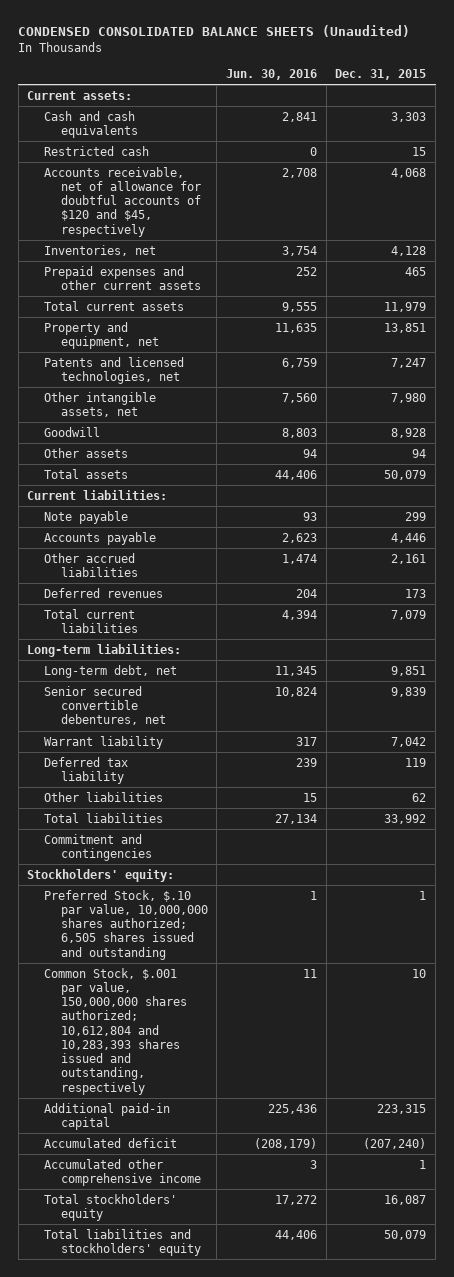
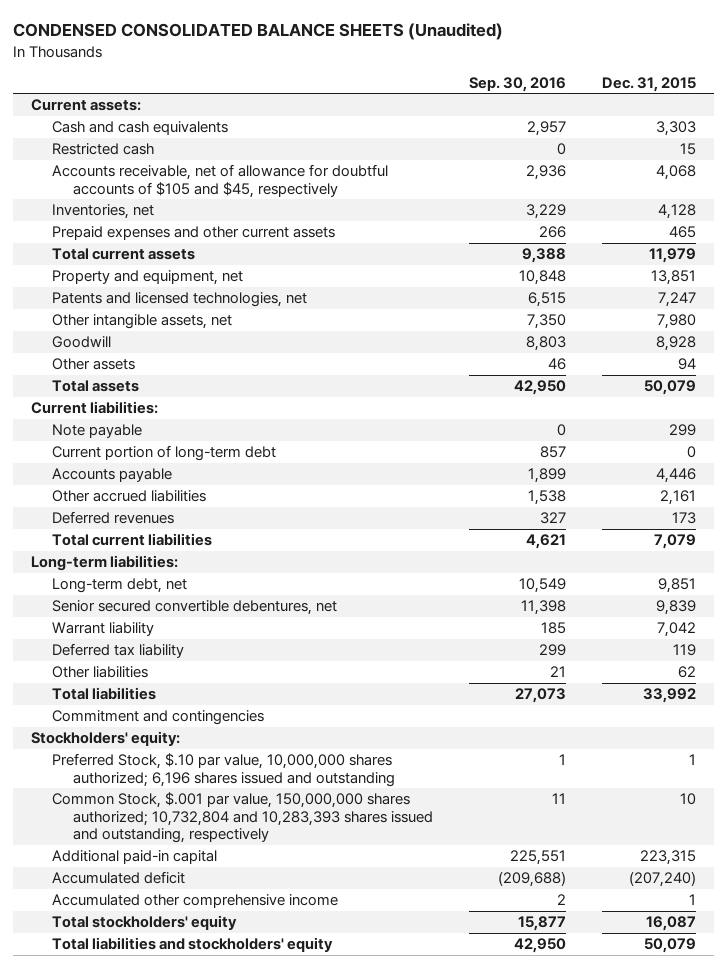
- | Jun. 30, 2016 | Dec. 31, 2015
+ | Sep. 30, 2016 | Dec. 31, 2015
- Accounts receivable, net of allowance for doubtful accounts of $120 and $45, respectively | 2,708 | 4,068
+ Accounts receivable, net of allowance for doubtful accounts of $105 and $45, respectively | 2,936 | 4,068
+ Current portion of long-term debt | 857 | 0
- Preferred Stock, $.10 par value, 10,000,000 shares authorized; 6,505 shares issued and outstanding | 1 | 1
- Common Stock, $.001 par value, 150,000,000 shares authorized; 10,612,804 and 10,283,393 shares issued and outstanding, respectively | 11 | 10
+ Preferred Stock, $.10 par value, 10,000,000 shares authorized; 6,196 shares issued and outstanding | 1 | 1
+ Common Stock, $.001 par value, 150,000,000 shares authorized; 10,732,804 and 10,283,393 shares issued and outstanding, respectively | 11 | 10

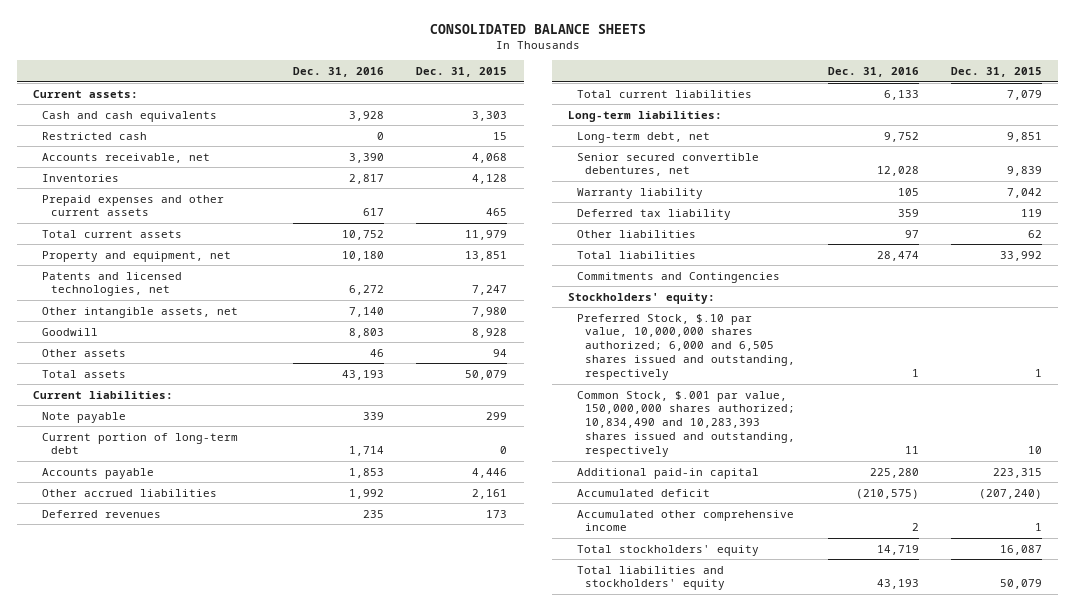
- CONDENSED CONSOLIDATED BALANCE SHEETS (Unaudited)
+ CONSOLIDATED BALANCE SHEETS
- | Sep. 30, 2016 | Dec. 31, 2015
+ | Dec. 31, 2016 | Dec. 31, 2015
- Accounts receivable, net of allowance for doubtful accounts of $105 and $45, respectively | 2,936 | 4,068
- Inventories, net | 3,229 | 4,128
+ Accounts receivable, net | 3,390 | 4,068
+ Inventories | 2,817 | 4,128
- Warrant liability | 185 | 7,042
+ Warranty liability | 105 | 7,042
- Commitment and contingencies
+ Commitments and Contingencies
- Preferred Stock, $.10 par value, 10,000,000 shares authorized; 6,196 shares issued and outstanding | 1 | 1
- Common Stock, $.001 par value, 150,000,000 shares authorized; 10,732,804 and 10,283,393 shares issued and outstanding, respectively | 11 | 10
+ Preferred Stock, $.10 par value, 10,000,000 shares authorized; 6,000 and 6,505 shares issued and outstanding, respectively | 1 | 1
+ Common Stock, $.001 par value, 150,000,000 shares authorized; 10,834,490 and 10,283,393 shares issued and outstanding, respectively | 11 | 10

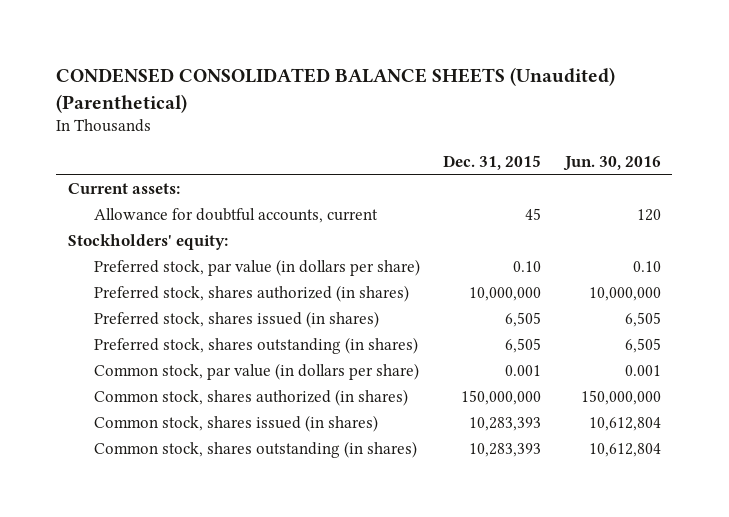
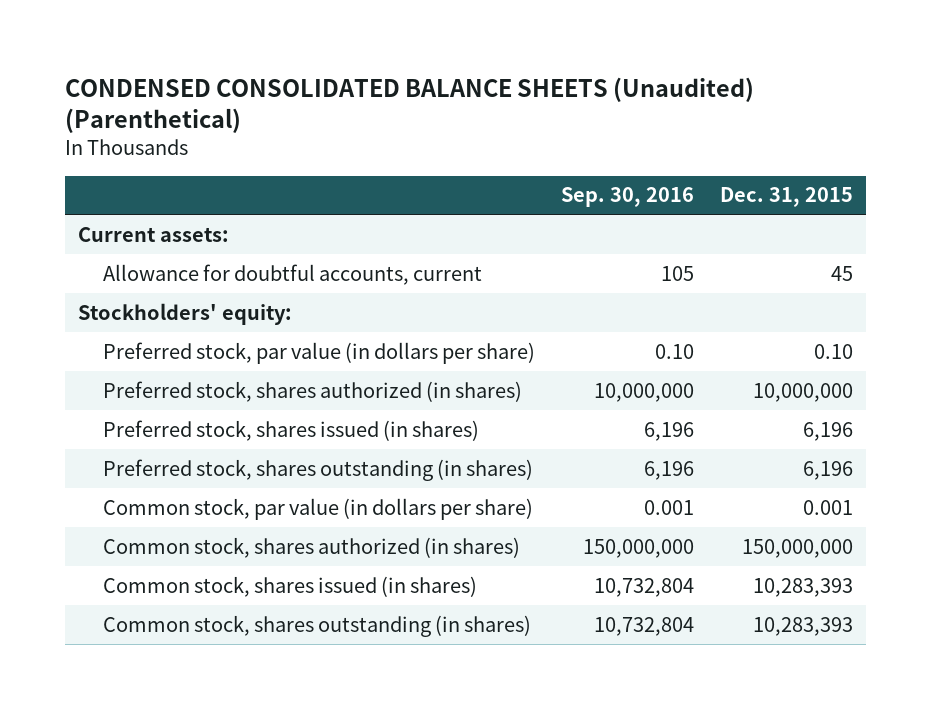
- | Dec. 31, 2015 | Jun. 30, 2016
+ | Sep. 30, 2016 | Dec. 31, 2015
- Preferred stock, shares issued (in shares) | 6,505 | 6,505
- Preferred stock, shares outstanding (in shares) | 6,505 | 6,505
+ Preferred stock, shares issued (in shares) | 6,196 | 6,196
+ Preferred stock, shares outstanding (in shares) | 6,196 | 6,196

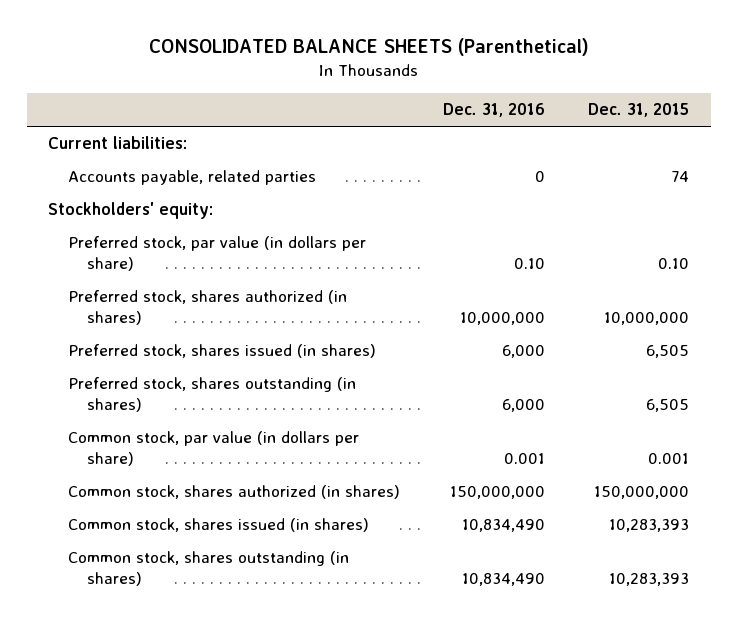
- CONDENSED CONSOLIDATED BALANCE SHEETS (Unaudited) (Parenthetical)
+ CONSOLIDATED BALANCE SHEETS (Parenthetical)
- | Sep. 30, 2016 | Dec. 31, 2015
+ | Dec. 31, 2016 | Dec. 31, 2015
- Current assets:
- Allowance for doubtful accounts, current | 105 | 45
+ Current liabilities:
+ Accounts payable, related parties | 0 | 74
- Preferred stock, shares issued (in shares) | 6,196 | 6,196
- Preferred stock, shares outstanding (in shares) | 6,196 | 6,196
+ Preferred stock, shares issued (in shares) | 6,000 | 6,505
+ Preferred stock, shares outstanding (in shares) | 6,000 | 6,505

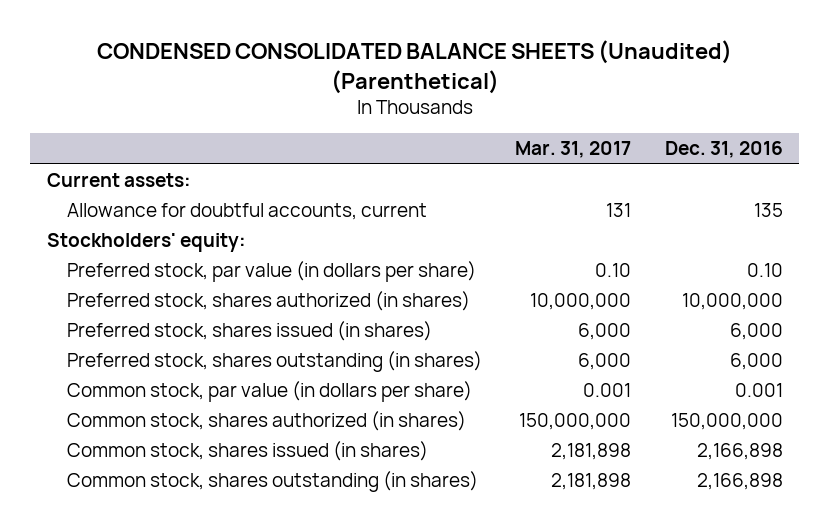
- CONSOLIDATED BALANCE SHEETS (Parenthetical)
+ CONDENSED CONSOLIDATED BALANCE SHEETS (Unaudited) (Parenthetical)
- | Dec. 31, 2016 | Dec. 31, 2015
+ | Mar. 31, 2017 | Dec. 31, 2016
- Current liabilities:
- Accounts payable, related parties | 0 | 74
+ Current assets:
+ Allowance for doubtful accounts, current | 131 | 135
- Common stock, shares issued (in shares) | 10,834,490 | 10,283,393
- Common stock, shares outstanding (in shares) | 10,834,490 | 10,283,393
+ Common stock, shares issued (in shares) | 2,181,898 | 2,166,898
+ Common stock, shares outstanding (in shares) | 2,181,898 | 2,166,898

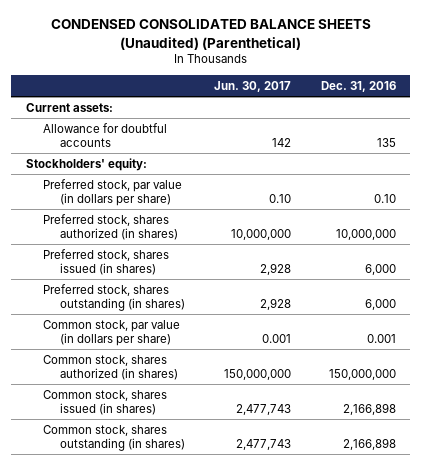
- | Mar. 31, 2017 | Dec. 31, 2016
+ | Jun. 30, 2017 | Dec. 31, 2016
- Allowance for doubtful accounts, current | 131 | 135
+ Allowance for doubtful accounts | 142 | 135

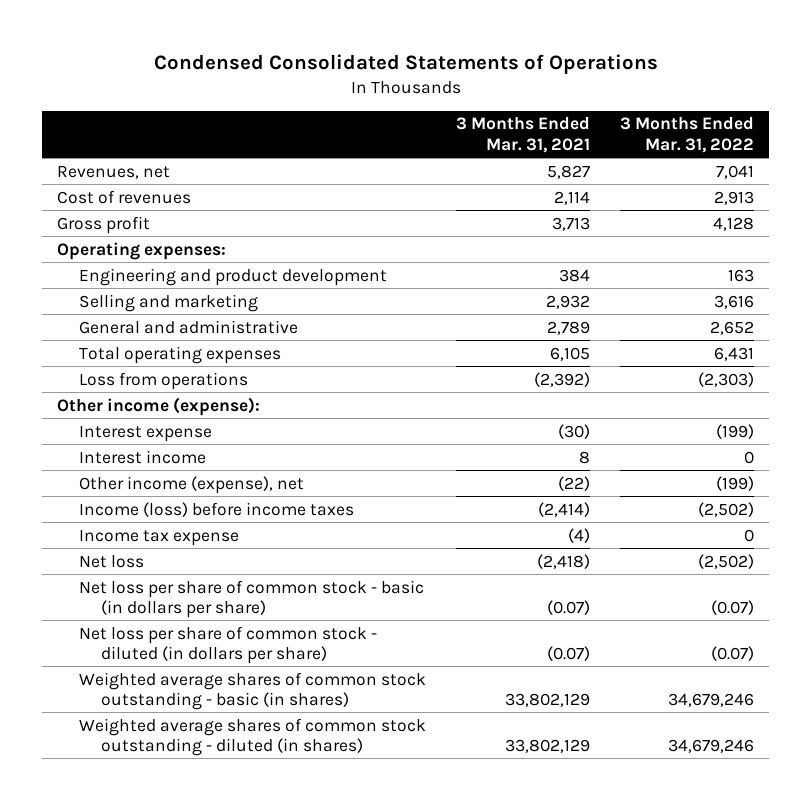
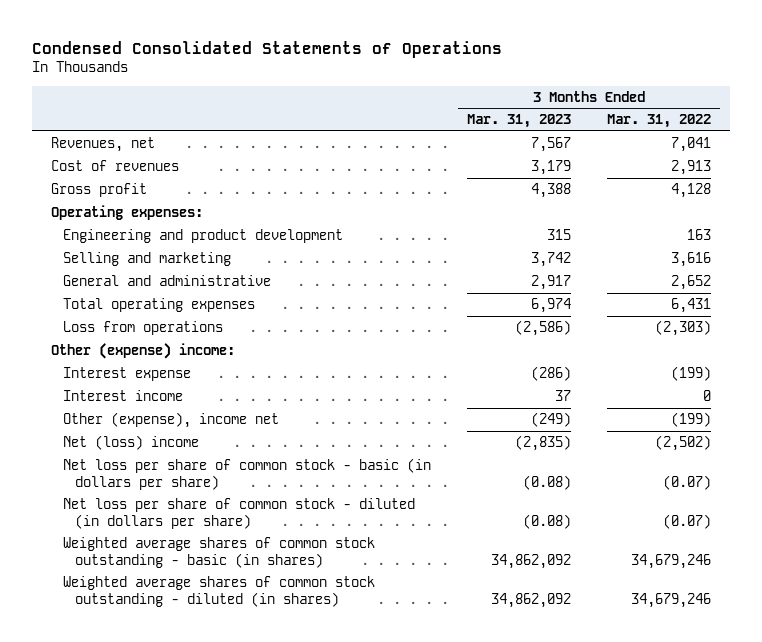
- | 3 Months Ended Mar. 31, 2021 | 3 Months Ended Mar. 31, 2022
+ | 3 Months Ended Mar. 31, 2023 | 3 Months Ended Mar. 31, 2022
- Other income (expense):
+ Other (expense) income:
- Other income (expense), net | (22) | (199)
- Income (loss) before income taxes | (2,414) | (2,502)
- Income tax expense | (4) | 0
- Net loss | (2,418) | (2,502)
+ Other (expense), income net | (249) | (199)
+ Net (loss) income | (2,835) | (2,502)

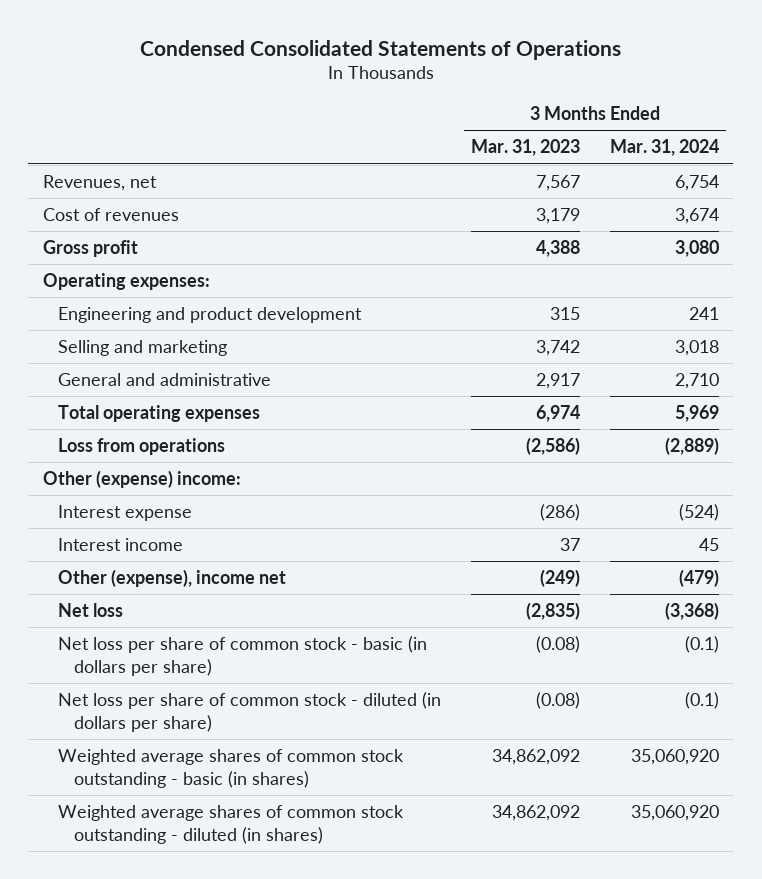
- | 3 Months Ended Mar. 31, 2023 | 3 Months Ended Mar. 31, 2022
+ | 3 Months Ended Mar. 31, 2023 | 3 Months Ended Mar. 31, 2024
- Net (loss) income | (2,835) | (2,502)
+ Net loss | (2,835) | (3,368)

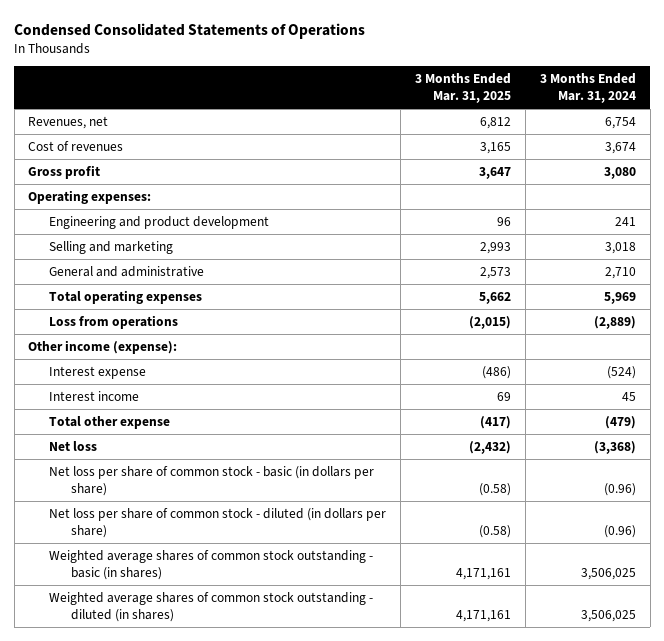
- | 3 Months Ended Mar. 31, 2023 | 3 Months Ended Mar. 31, 2024
+ | 3 Months Ended Mar. 31, 2025 | 3 Months Ended Mar. 31, 2024
- Other (expense) income:
+ Other income (expense):
- Other (expense), income net | (249) | (479)
+ Total other expense | (417) | (479)
- Net loss per share of common stock - basic (in dollars per share) | (0.08) | (0.1)
- Net loss per share of common stock - diluted (in dollars per share) | (0.08) | (0.1)
- Weighted average shares of common stock outstanding - basic (in shares) | 34,862,092 | 35,060,920
- Weighted average shares of common stock outstanding - diluted (in shares) | 34,862,092 | 35,060,920
+ Net loss per share of common stock - basic (in dollars per share) | (0.58) | (0.96)
+ Net loss per share of common stock - diluted (in dollars per share) | (0.58) | (0.96)
+ Weighted average shares of common stock outstanding - basic (in shares) | 4,171,161 | 3,506,025
+ Weighted average shares of common stock outstanding - diluted (in shares) | 4,171,161 | 3,506,025

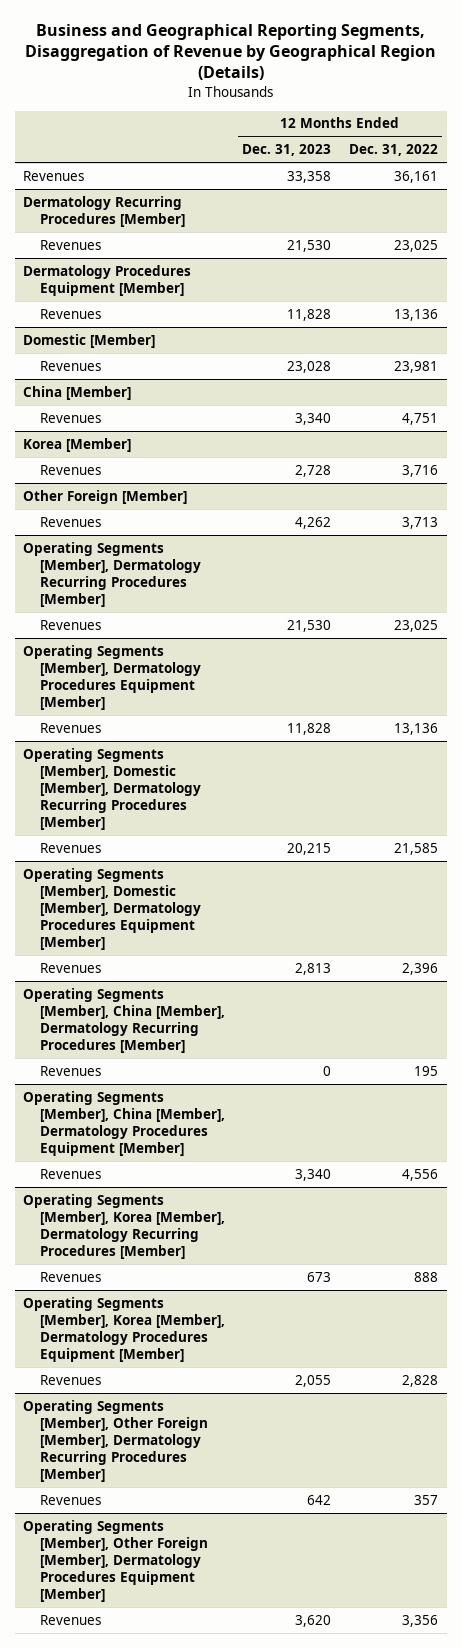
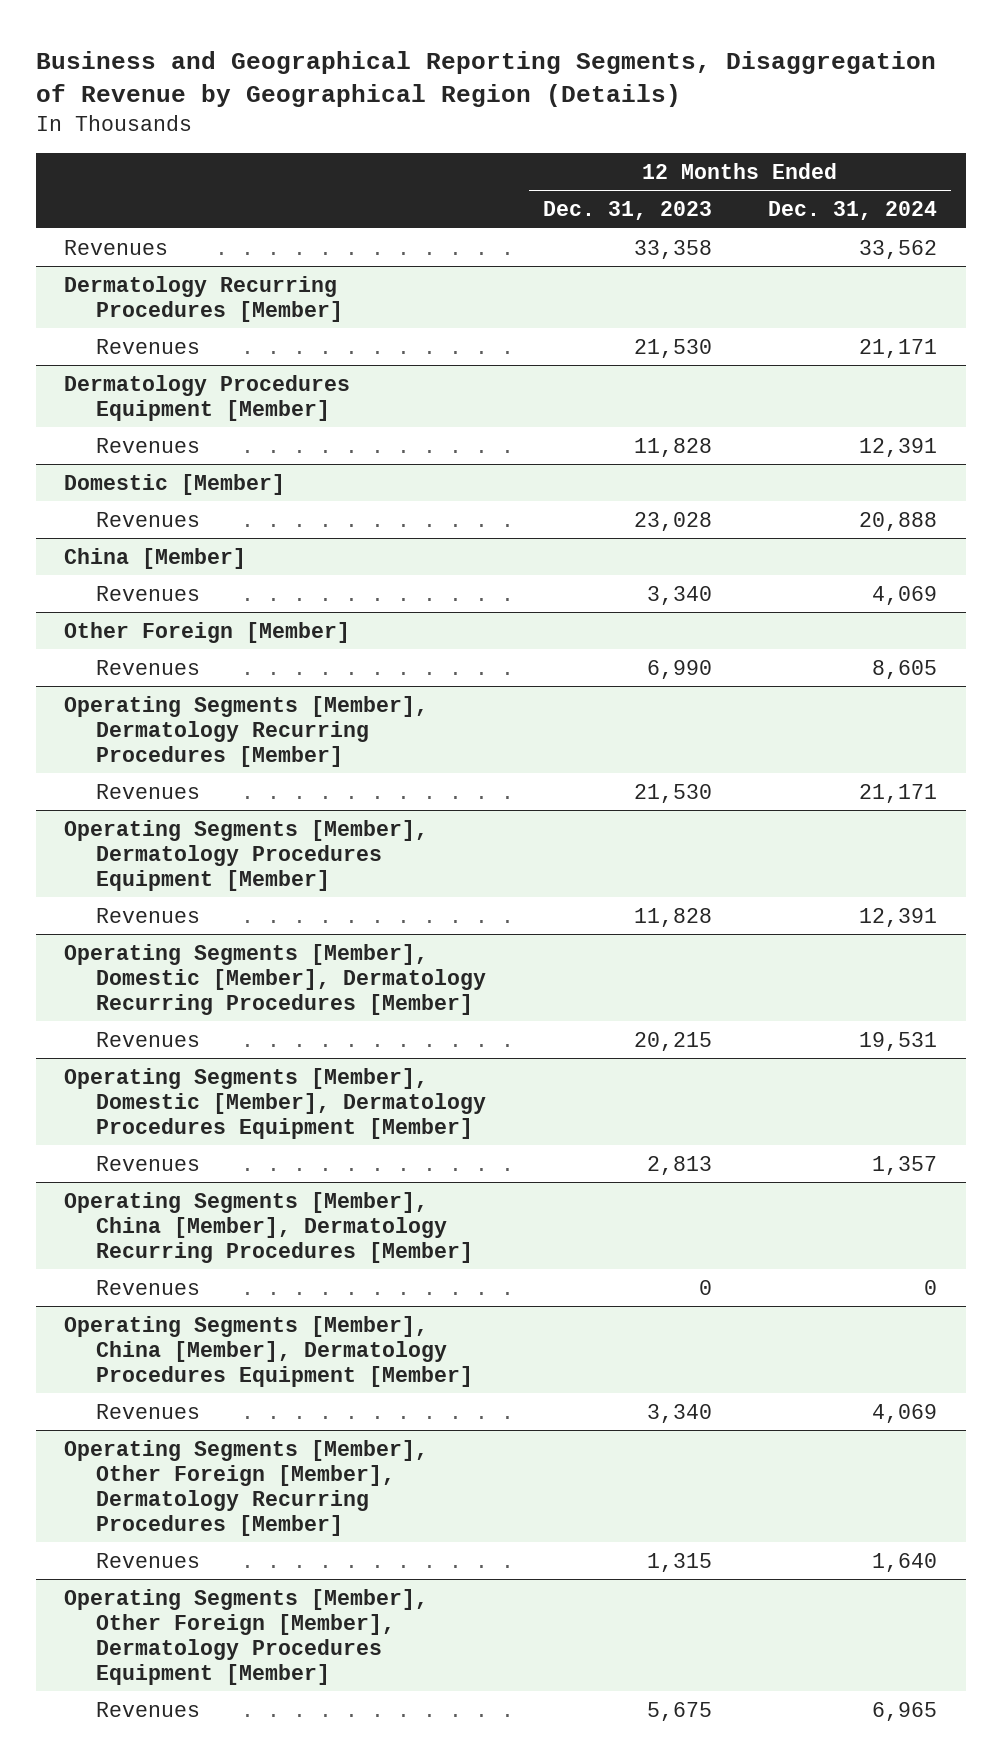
- | 12 Months Ended Dec. 31, 2023 | 12 Months Ended Dec. 31, 2022
+ | 12 Months Ended Dec. 31, 2023 | 12 Months Ended Dec. 31, 2024
- Korea [Member]
- Revenues | 2,728 | 3,716
@ Other Foreign [Member]
- Revenues | 4,262 | 3,713
+ Revenues | 6,990 | 8,605
- Operating Segments [Member], Korea [Member], Dermatology Recurring Procedures [Member]
- Revenues | 673 | 888
- Operating Segments [Member], Korea [Member], Dermatology Procedures Equipment [Member]
- Revenues | 2,055 | 2,828
@ Operating Segments [Member], Other Foreign [Member], Dermatology Recurring Procedures [Member]
- Revenues | 642 | 357
+ Revenues | 1,315 | 1,640
@ Operating Segments [Member], Other Foreign [Member], Dermatology Procedures Equipment [Member]
- Revenues | 3,620 | 3,356
+ Revenues | 5,675 | 6,965

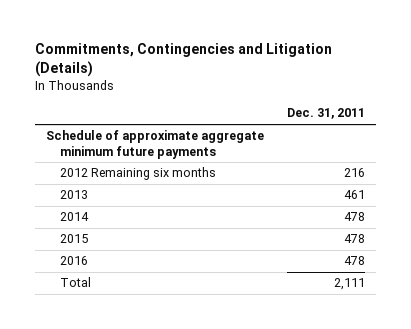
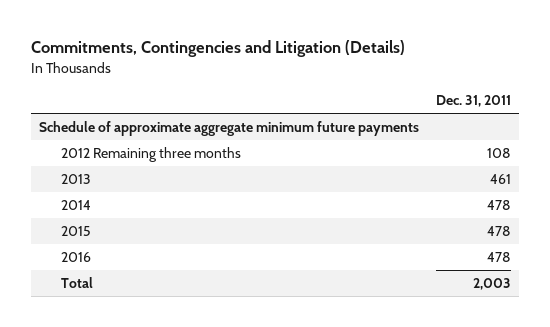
- 2012 Remaining six months | 216
+ 2012 Remaining three months | 108
- Total | 2,111
+ Total | 2,003

